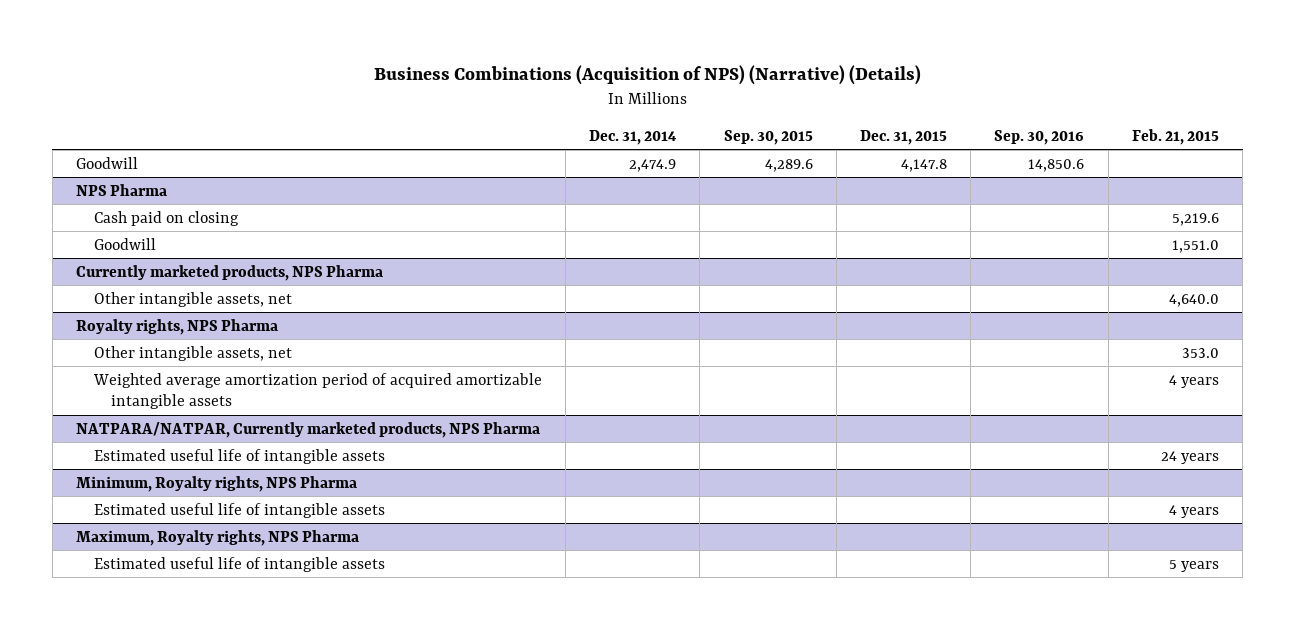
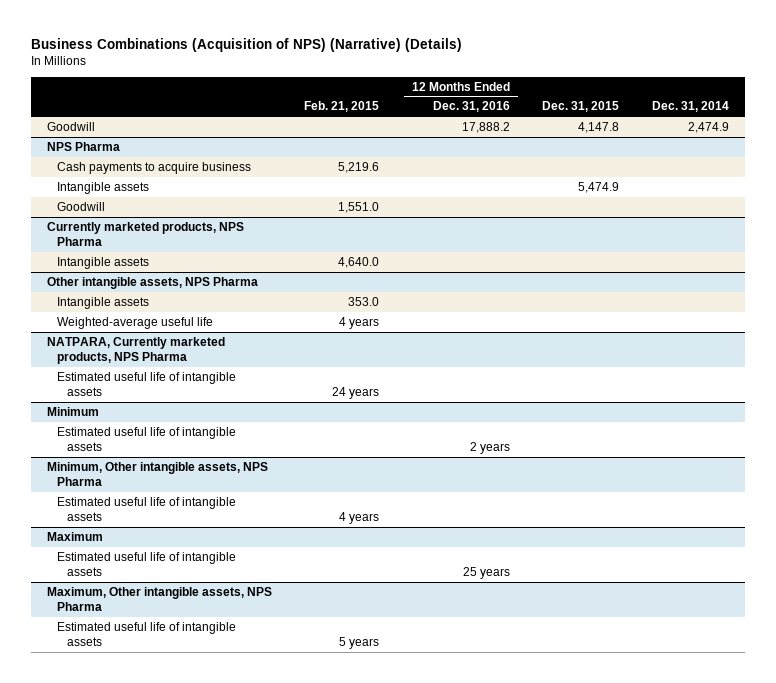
- | Dec. 31, 2014 | Sep. 30, 2015 | Dec. 31, 2015 | Sep. 30, 2016 | Feb. 21, 2015
+ | Feb. 21, 2015 | 12 Months Ended Dec. 31, 2016 | Dec. 31, 2015 | Dec. 31, 2014
@ NPS Pharma
- Cash paid on closing | | | | | 5,219.6
+ Cash payments to acquire business | 5,219.6 | | |
+ Intangible assets | | | 5,474.9 |
@ Currently marketed products, NPS Pharma
- Other intangible assets, net | | | | | 4,640.0
- Royalty rights, NPS Pharma
- Other intangible assets, net | | | | | 353.0
- Weighted average amortization period of acquired amortizable intangible assets | | | | | 4 years
- NATPARA/NATPAR, Currently marketed products, NPS Pharma
@ Currently marketed products, NPS Pharma
+ Intangible assets | 4,640.0 | | |
+ Other intangible assets, NPS Pharma
+ Intangible assets | 353.0 | | |
+ Weighted-average useful life | 4 years | | |
+ NATPARA, Currently marketed products, NPS Pharma
- Minimum, Royalty rights, NPS Pharma
+ Minimum
+ Estimated useful life of intangible assets | | 2 years | |
+ Minimum, Other intangible assets, NPS Pharma
- Maximum, Royalty rights, NPS Pharma
+ Maximum
+ Estimated useful life of intangible assets | | 25 years | |
+ Maximum, Other intangible assets, NPS Pharma

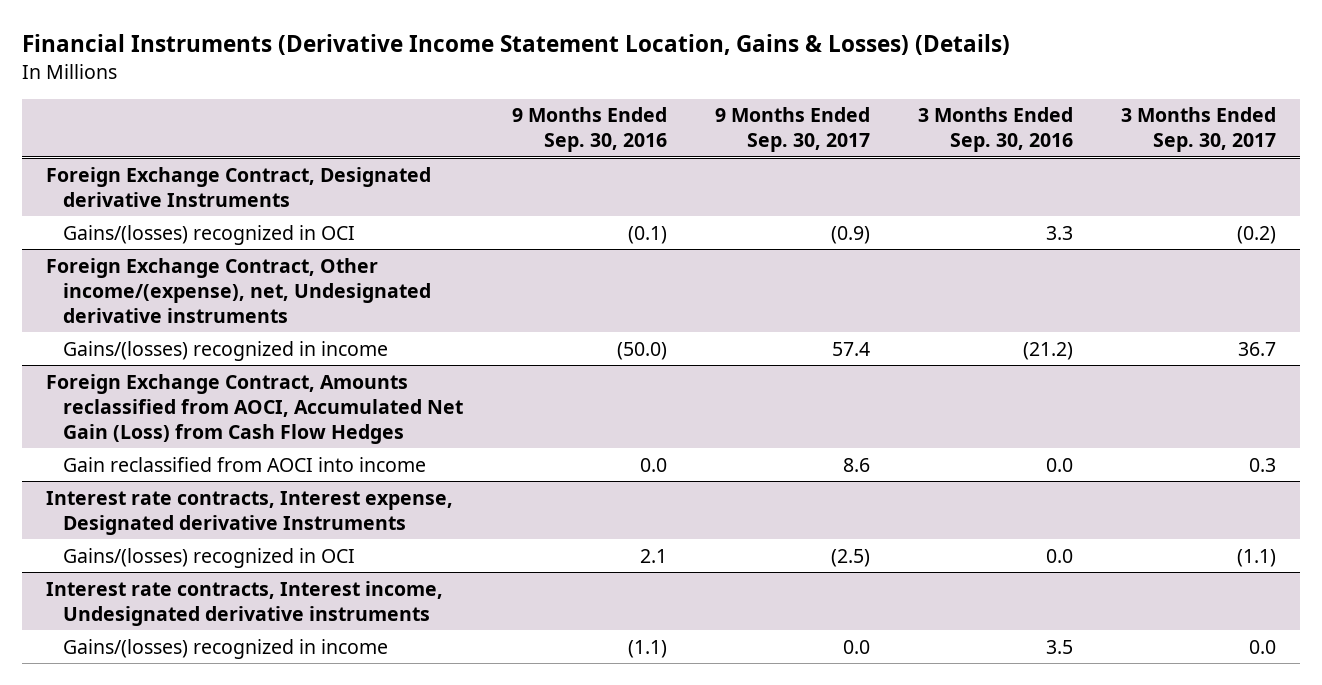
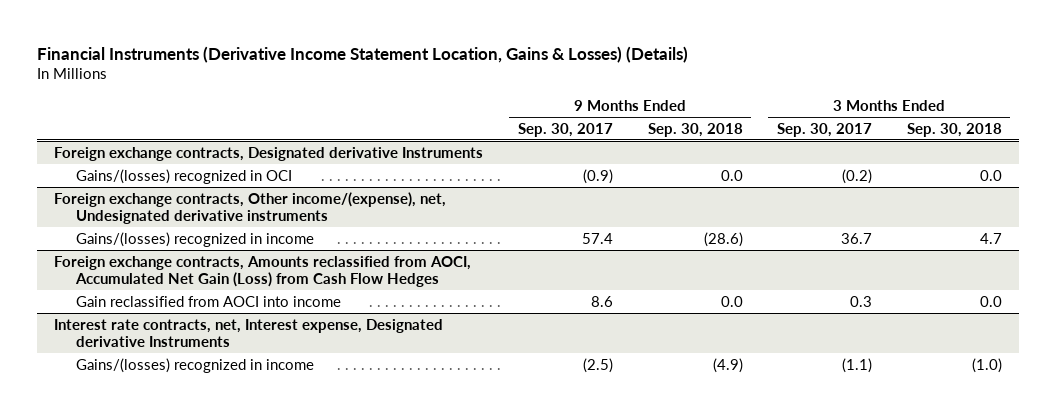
- | 9 Months Ended Sep. 30, 2016 | 9 Months Ended Sep. 30, 2017 | 3 Months Ended Sep. 30, 2016 | 3 Months Ended Sep. 30, 2017
+ | 9 Months Ended Sep. 30, 2017 | 9 Months Ended Sep. 30, 2018 | 3 Months Ended Sep. 30, 2017 | 3 Months Ended Sep. 30, 2018
- Foreign Exchange Contract, Designated derivative Instruments
+ Foreign exchange contracts, Designated derivative Instruments
- Foreign Exchange Contract, Other income/(expense), net, Undesignated derivative instruments
+ Foreign exchange contracts, Other income/(expense), net, Undesignated derivative instruments
- Foreign Exchange Contract, Amounts reclassified from AOCI, Accumulated Net Gain (Loss) from Cash Flow Hedges
+ Foreign exchange contracts, Amounts reclassified from AOCI, Accumulated Net Gain (Loss) from Cash Flow Hedges
- Interest rate contracts, Interest expense, Designated derivative Instruments
- Gains/(losses) recognized in OCI | 2.1 | (2.5) | 0.0 | (1.1)
- Interest rate contracts, Interest income, Undesignated derivative instruments
- Gains/(losses) recognized in income | (1.1) | 0.0 | 3.5 | 0.0
+ Interest rate contracts, net, Interest expense, Designated derivative Instruments
+ Gains/(losses) recognized in income | (2.5) | (4.9) | (1.1) | (1.0)

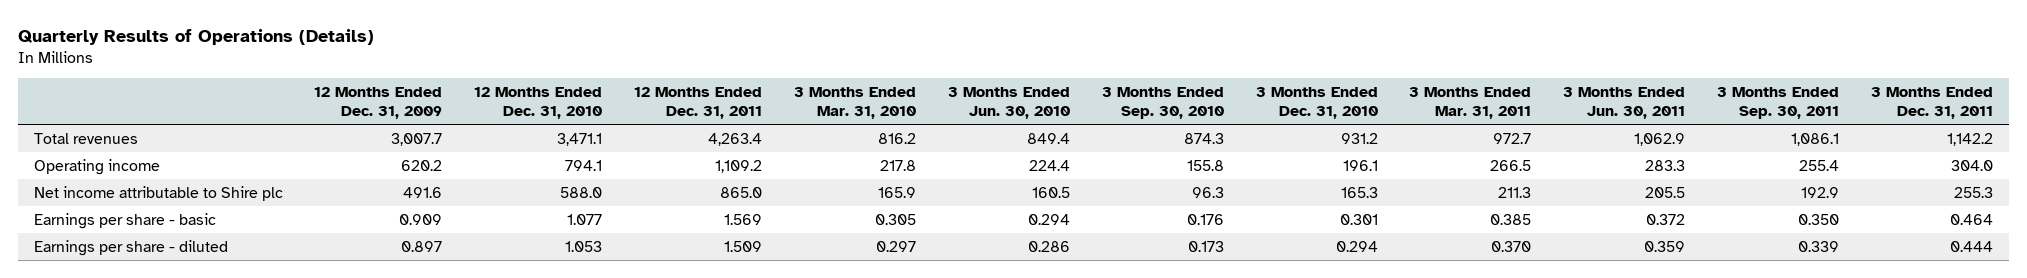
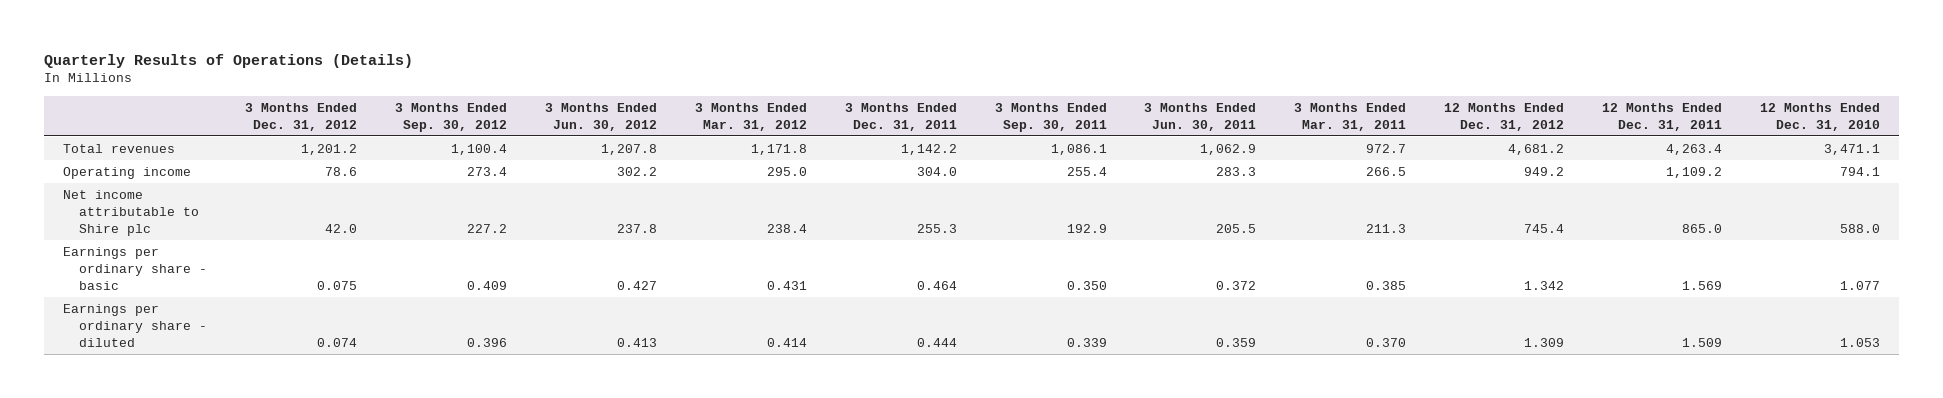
- | 12 Months Ended Dec. 31, 2009 | 12 Months Ended Dec. 31, 2010 | 12 Months Ended Dec. 31, 2011 | 3 Months Ended Mar. 31, 2010 | 3 Months Ended Jun. 30, 2010 | 3 Months Ended Sep. 30, 2010 | 3 Months Ended Dec. 31, 2010 | 3 Months Ended Mar. 31, 2011 | 3 Months Ended Jun. 30, 2011 | 3 Months Ended Sep. 30, 2011 | 3 Months Ended Dec. 31, 2011
+ | 3 Months Ended Dec. 31, 2012 | 3 Months Ended Sep. 30, 2012 | 3 Months Ended Jun. 30, 2012 | 3 Months Ended Mar. 31, 2012 | 3 Months Ended Dec. 31, 2011 | 3 Months Ended Sep. 30, 2011 | 3 Months Ended Jun. 30, 2011 | 3 Months Ended Mar. 31, 2011 | 12 Months Ended Dec. 31, 2012 | 12 Months Ended Dec. 31, 2011 | 12 Months Ended Dec. 31, 2010
- Earnings per share - basic | 0.909 | 1.077 | 1.569 | 0.305 | 0.294 | 0.176 | 0.301 | 0.385 | 0.372 | 0.350 | 0.464
- Earnings per share - diluted | 0.897 | 1.053 | 1.509 | 0.297 | 0.286 | 0.173 | 0.294 | 0.370 | 0.359 | 0.339 | 0.444
+ Earnings per ordinary share - basic | 0.075 | 0.409 | 0.427 | 0.431 | 0.464 | 0.350 | 0.372 | 0.385 | 1.342 | 1.569 | 1.077
+ Earnings per ordinary share - diluted | 0.074 | 0.396 | 0.413 | 0.414 | 0.444 | 0.339 | 0.359 | 0.370 | 1.309 | 1.509 | 1.053

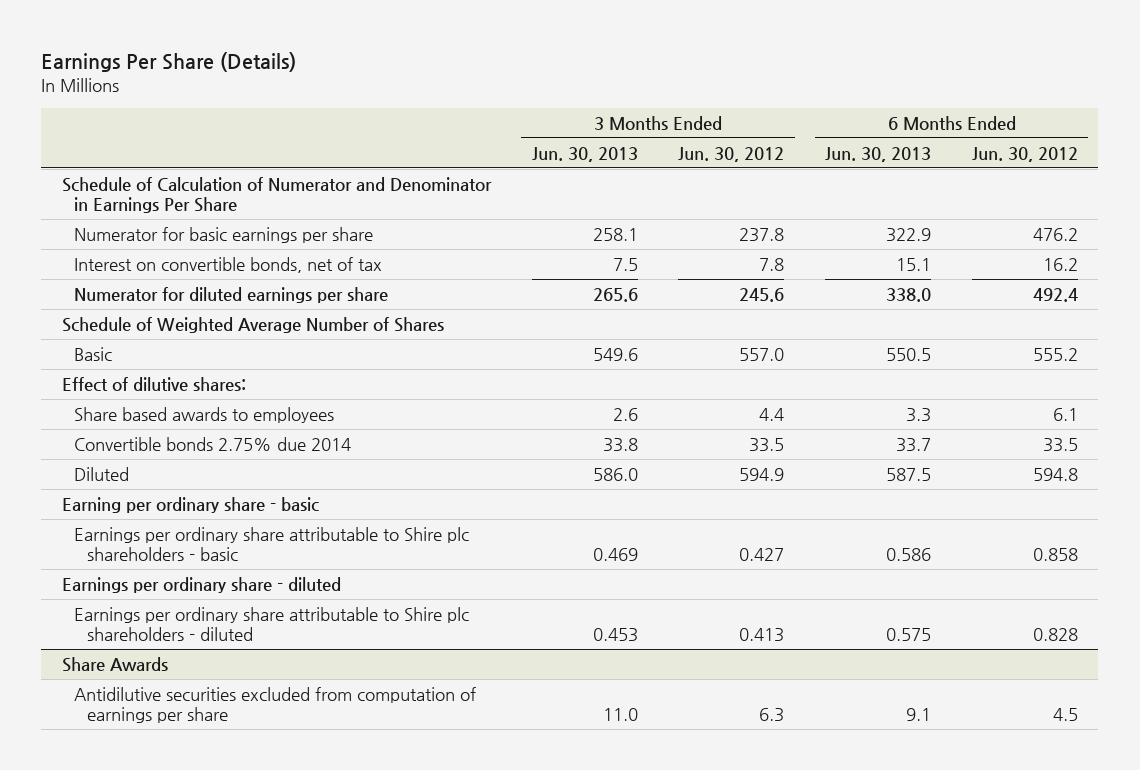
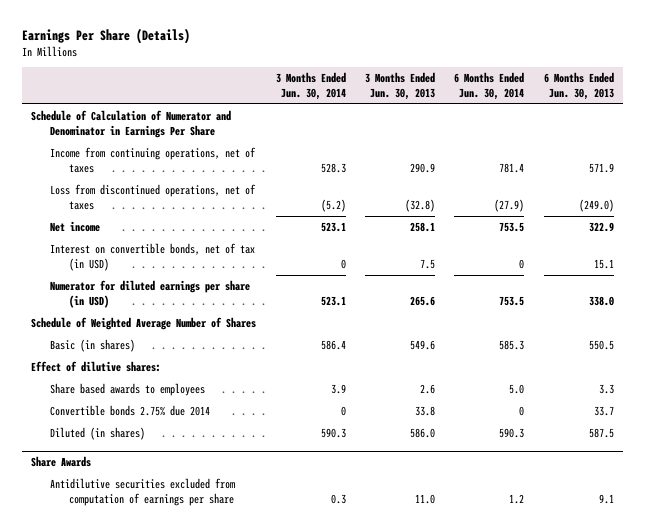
- | 3 Months Ended Jun. 30, 2013 | 3 Months Ended Jun. 30, 2012 | 6 Months Ended Jun. 30, 2013 | 6 Months Ended Jun. 30, 2012
+ | 3 Months Ended Jun. 30, 2014 | 3 Months Ended Jun. 30, 2013 | 6 Months Ended Jun. 30, 2014 | 6 Months Ended Jun. 30, 2013
- Numerator for basic earnings per share | 258.1 | 237.8 | 322.9 | 476.2
- Interest on convertible bonds, net of tax | 7.5 | 7.8 | 15.1 | 16.2
- Numerator for diluted earnings per share | 265.6 | 245.6 | 338.0 | 492.4
+ Income from continuing operations, net of taxes | 528.3 | 290.9 | 781.4 | 571.9
+ Loss from discontinued operations, net of taxes | (5.2) | (32.8) | (27.9) | (249.0)
+ Net income | 523.1 | 258.1 | 753.5 | 322.9
+ Interest on convertible bonds, net of tax (in USD) | 0 | 7.5 | 0 | 15.1
+ Numerator for diluted earnings per share (in USD) | 523.1 | 265.6 | 753.5 | 338.0
- Basic | 549.6 | 557.0 | 550.5 | 555.2
+ Basic (in shares) | 586.4 | 549.6 | 585.3 | 550.5
- Diluted | 586.0 | 594.9 | 587.5 | 594.8
- Earning per ordinary share - basic
- Earnings per ordinary share attributable to Shire plc shareholders - basic | 0.469 | 0.427 | 0.586 | 0.858
- Earnings per ordinary share - diluted
- Earnings per ordinary share attributable to Shire plc shareholders - diluted | 0.453 | 0.413 | 0.575 | 0.828
+ Diluted (in shares) | 590.3 | 586.0 | 590.3 | 587.5

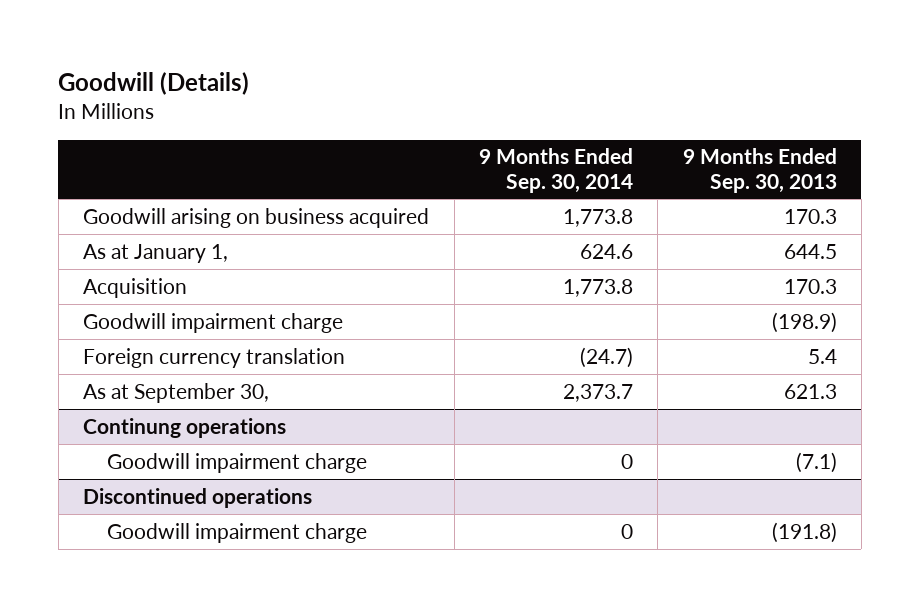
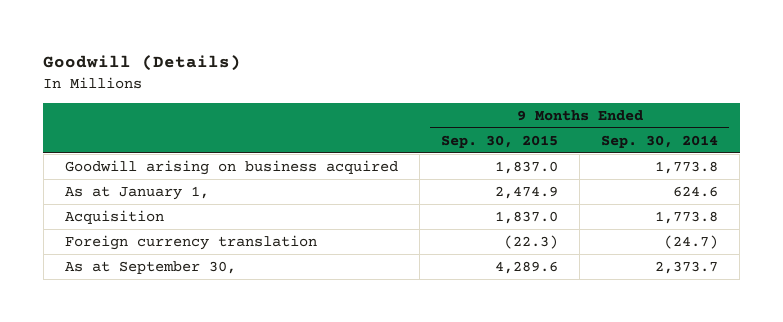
- | 9 Months Ended Sep. 30, 2014 | 9 Months Ended Sep. 30, 2013
+ | 9 Months Ended Sep. 30, 2015 | 9 Months Ended Sep. 30, 2014
- Goodwill impairment charge | | (198.9)
- Continung operations
- Goodwill impairment charge | 0 | (7.1)
- Discontinued operations
- Goodwill impairment charge | 0 | (191.8)

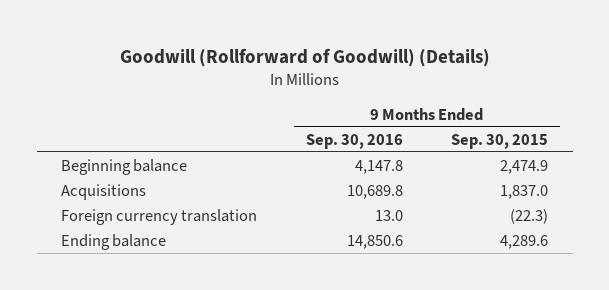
- Goodwill (Details)
+ Goodwill (Rollforward of Goodwill) (Details)
- | 9 Months Ended Sep. 30, 2015 | 9 Months Ended Sep. 30, 2014
+ | 9 Months Ended Sep. 30, 2016 | 9 Months Ended Sep. 30, 2015
- Goodwill arising on business acquired | 1,837.0 | 1,773.8
- As at January 1, | 2,474.9 | 624.6
- Acquisition | 1,837.0 | 1,773.8
+ Beginning balance | 4,147.8 | 2,474.9
+ Acquisitions | 10,689.8 | 1,837.0
- As at September 30, | 4,289.6 | 2,373.7
+ Ending balance | 14,850.6 | 4,289.6

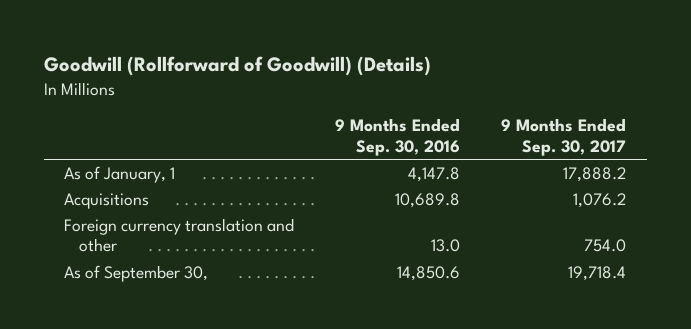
- | 9 Months Ended Sep. 30, 2016 | 9 Months Ended Sep. 30, 2015
+ | 9 Months Ended Sep. 30, 2016 | 9 Months Ended Sep. 30, 2017
- Beginning balance | 4,147.8 | 2,474.9
+ As of January, 1 | 4,147.8 | 17,888.2
- Foreign currency translation | 13.0 | (22.3)
- Ending balance | 14,850.6 | 4,289.6
+ Foreign currency translation and other | 13.0 | 754.0
+ As of September 30, | 14,850.6 | 19,718.4

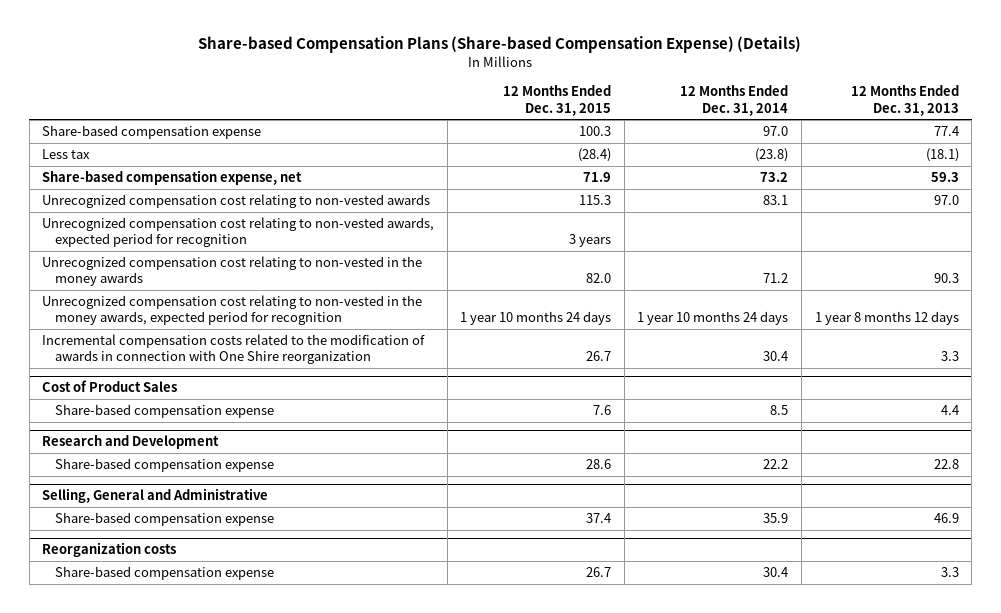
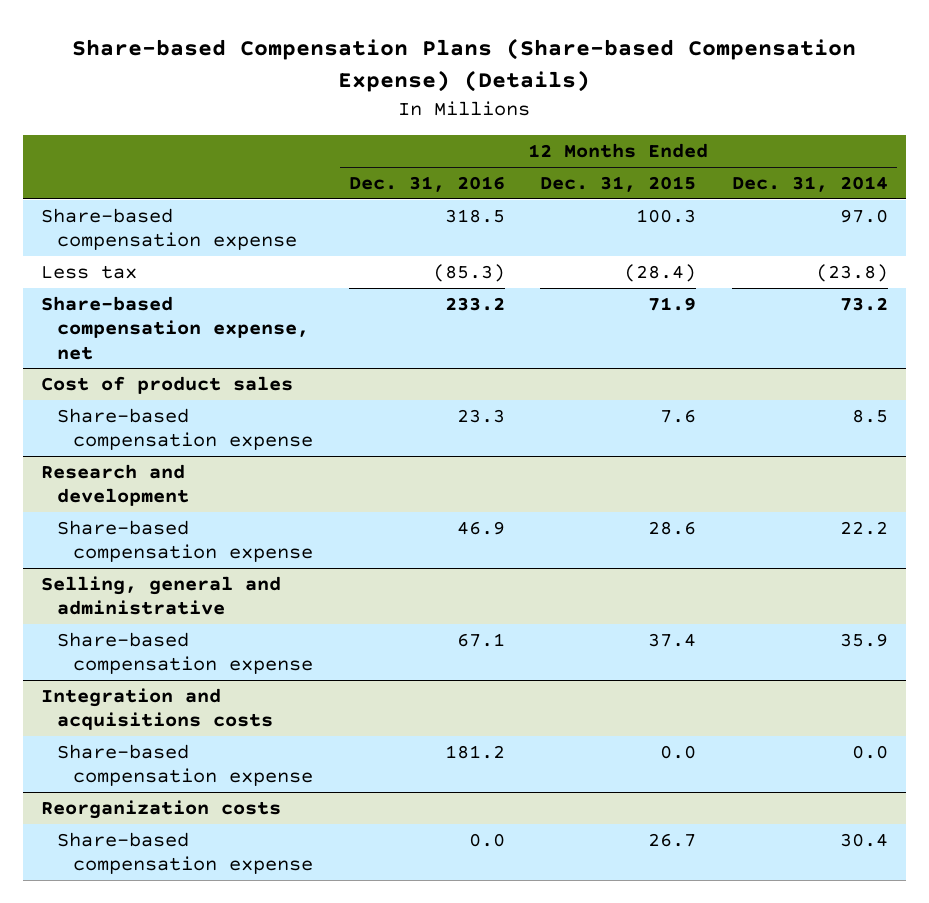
- | 12 Months Ended Dec. 31, 2015 | 12 Months Ended Dec. 31, 2014 | 12 Months Ended Dec. 31, 2013
+ | 12 Months Ended Dec. 31, 2016 | 12 Months Ended Dec. 31, 2015 | 12 Months Ended Dec. 31, 2014
- Unrecognized compensation cost relating to non-vested awards | 115.3 | 83.1 | 97.0
- Unrecognized compensation cost relating to non-vested awards, expected period for recognition | 3 years | |
- Unrecognized compensation cost relating to non-vested in the money awards | 82.0 | 71.2 | 90.3
- Unrecognized compensation cost relating to non-vested in the money awards, expected period for recognition | 1 year 10 months 24 days | 1 year 10 months 24 days | 1 year 8 months 12 days
- Incremental compensation costs related to the modification of awards in connection with One Shire reorganization | 26.7 | 30.4 | 3.3
- Cost of Product Sales
+ Cost of product sales
- Research and Development
+ Research and development
- Selling, General and Administrative
+ Selling, general and administrative
+ Integration and acquisitions costs
+ Share-based compensation expense | 181.2 | 0.0 | 0.0

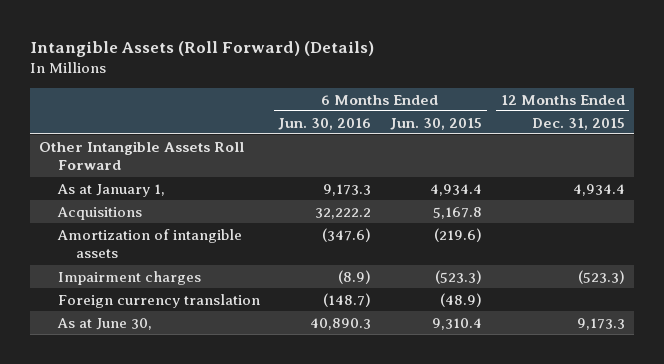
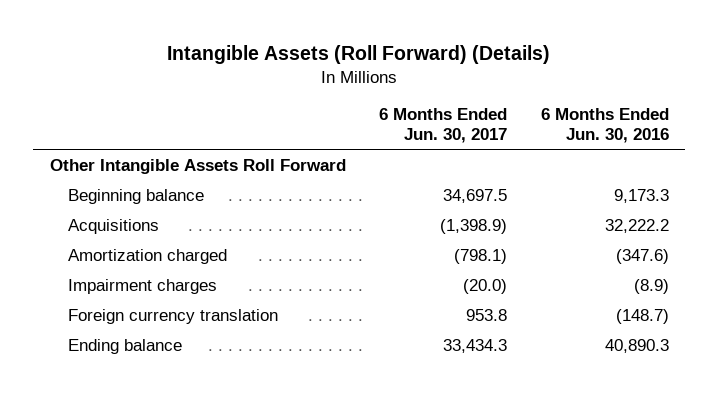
- | 6 Months Ended Jun. 30, 2016 | 6 Months Ended Jun. 30, 2015 | 12 Months Ended Dec. 31, 2015
+ | 6 Months Ended Jun. 30, 2017 | 6 Months Ended Jun. 30, 2016
- As at January 1, | 9,173.3 | 4,934.4 | 4,934.4
+ Beginning balance | 34,697.5 | 9,173.3
- Amortization of intangible assets | (347.6) | (219.6) |
+ Amortization charged | (798.1) | (347.6)
- As at June 30, | 40,890.3 | 9,310.4 | 9,173.3
+ Ending balance | 33,434.3 | 40,890.3

